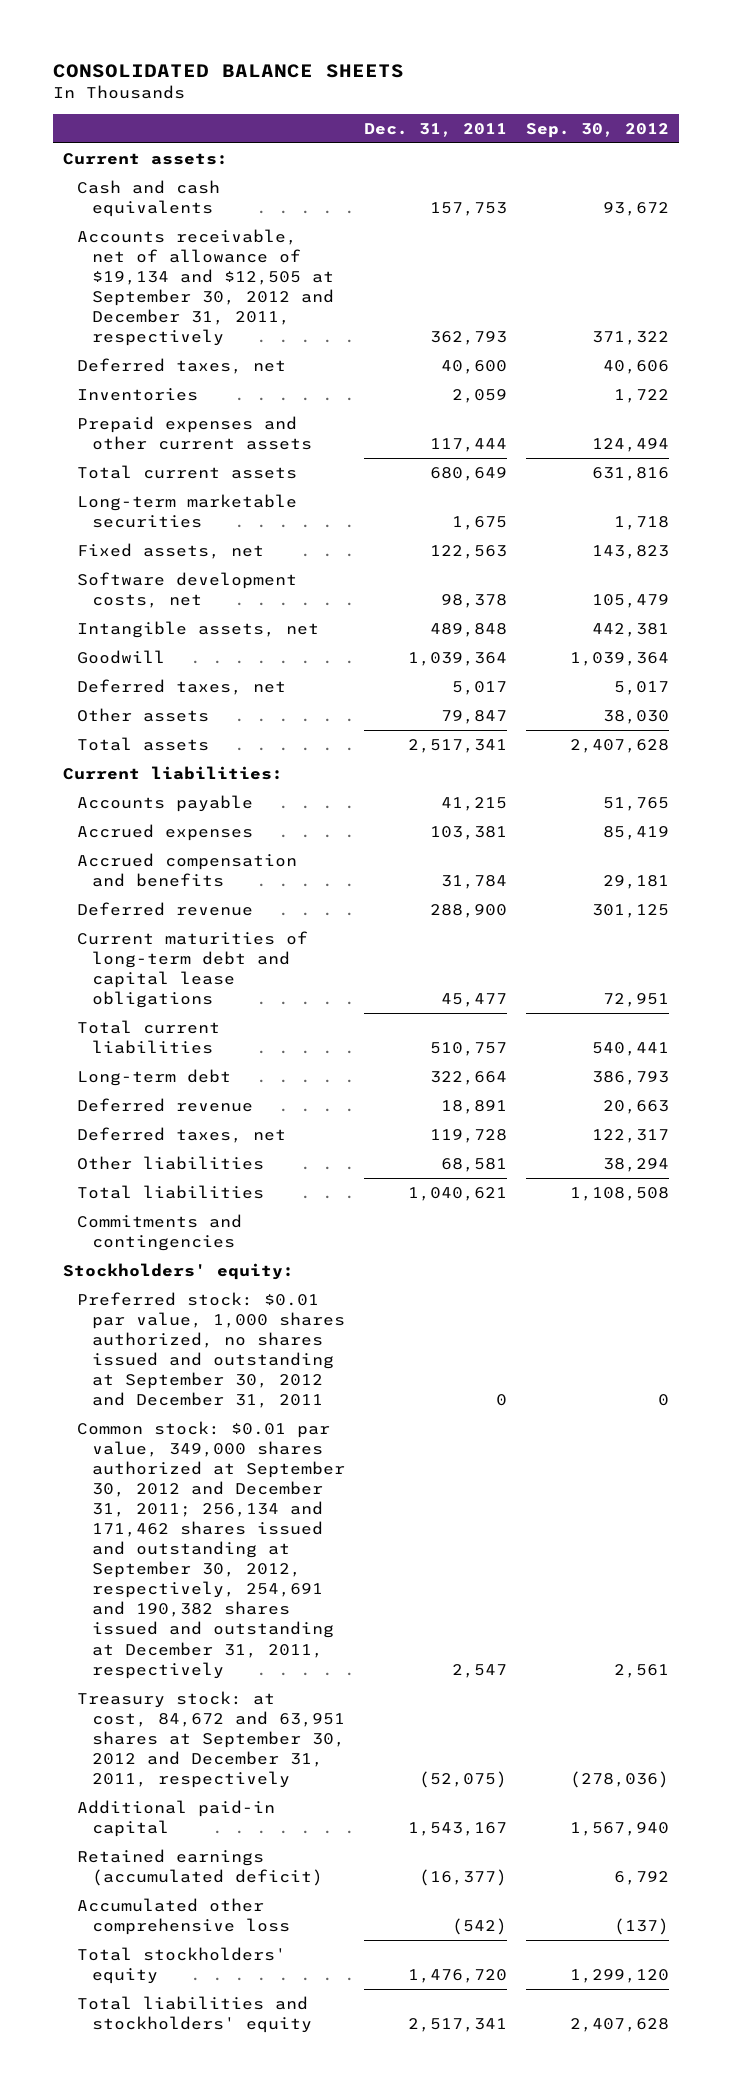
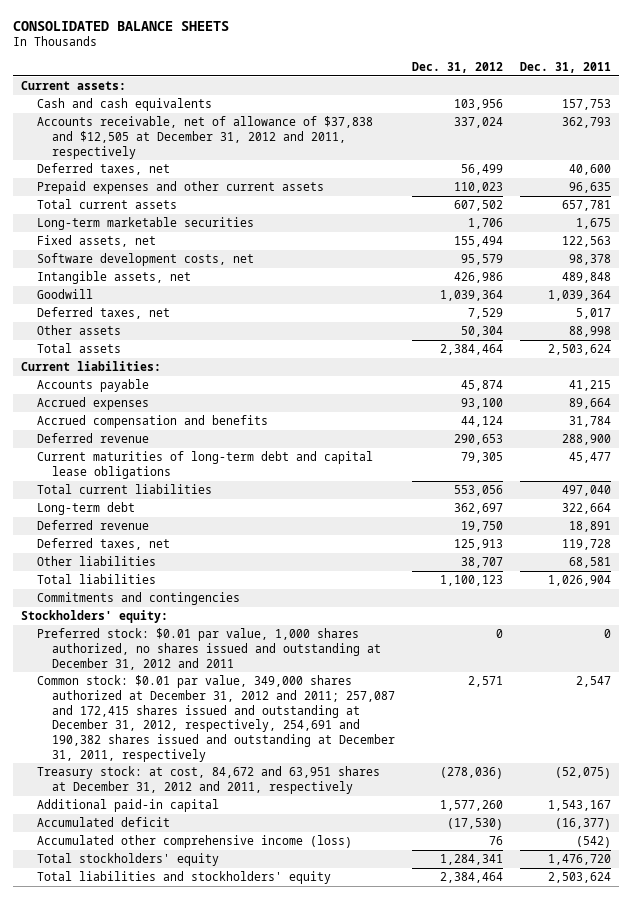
- | Dec. 31, 2011 | Sep. 30, 2012
+ | Dec. 31, 2012 | Dec. 31, 2011
- Accounts receivable, net of allowance of $19,134 and $12,505 at September 30, 2012 and December 31, 2011, respectively | 362,793 | 371,322
+ Accounts receivable, net of allowance of $37,838 and $12,505 at December 31, 2012 and 2011, respectively | 337,024 | 362,793
- Inventories | 2,059 | 1,722
- Prepaid expenses and other current assets | 117,444 | 124,494
- Total current assets | 680,649 | 631,816
+ Prepaid expenses and other current assets | 110,023 | 96,635
+ Total current assets | 607,502 | 657,781
- Other assets | 79,847 | 38,030
- Total assets | 2,517,341 | 2,407,628
+ Other assets | 50,304 | 88,998
+ Total assets | 2,384,464 | 2,503,624
- Accrued expenses | 103,381 | 85,419
+ Accrued expenses | 93,100 | 89,664
- Total current liabilities | 510,757 | 540,441
+ Total current liabilities | 553,056 | 497,040
- Total liabilities | 1,040,621 | 1,108,508
+ Total liabilities | 1,100,123 | 1,026,904
- Preferred stock: $0.01 par value, 1,000 shares authorized, no shares issued and outstanding at September 30, 2012 and December 31, 2011 | 0 | 0
- Common stock: $0.01 par value, 349,000 shares authorized at September 30, 2012 and December 31, 2011; 256,134 and 171,462 shares issued and outstanding at September 30, 2012, respectively, 254,691 and 190,382 shares issued and outstanding at December 31, 2011, respectively | 2,547 | 2,561
- Treasury stock: at cost, 84,672 and 63,951 shares at September 30, 2012 and December 31, 2011, respectively | (52,075) | (278,036)
+ Preferred stock: $0.01 par value, 1,000 shares authorized, no shares issued and outstanding at December 31, 2012 and 2011 | 0 | 0
+ Common stock: $0.01 par value, 349,000 shares authorized at December 31, 2012 and 2011; 257,087 and 172,415 shares issued and outstanding at December 31, 2012, respectively, 254,691 and 190,382 shares issued and outstanding at December 31, 2011, respectively | 2,571 | 2,547
+ Treasury stock: at cost, 84,672 and 63,951 shares at December 31, 2012 and 2011, respectively | (278,036) | (52,075)
- Retained earnings (accumulated deficit) | (16,377) | 6,792
- Accumulated other comprehensive loss | (542) | (137)
+ Accumulated deficit | (17,530) | (16,377)
+ Accumulated other comprehensive income (loss) | 76 | (542)
- Total liabilities and stockholders' equity | 2,517,341 | 2,407,628
+ Total liabilities and stockholders' equity | 2,384,464 | 2,503,624

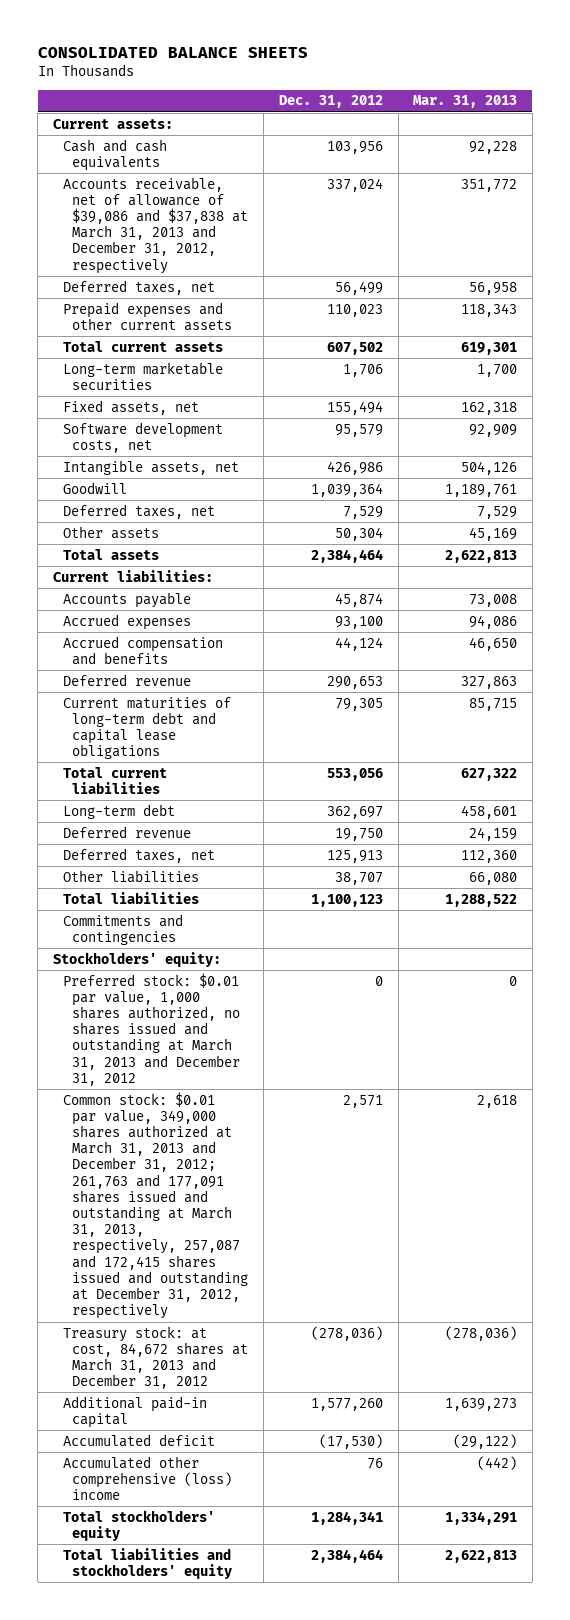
- | Dec. 31, 2012 | Dec. 31, 2011
+ | Dec. 31, 2012 | Mar. 31, 2013
- Accounts receivable, net of allowance of $37,838 and $12,505 at December 31, 2012 and 2011, respectively | 337,024 | 362,793
+ Accounts receivable, net of allowance of $39,086 and $37,838 at March 31, 2013 and December 31, 2012, respectively | 337,024 | 351,772
- Preferred stock: $0.01 par value, 1,000 shares authorized, no shares issued and outstanding at December 31, 2012 and 2011 | 0 | 0
- Common stock: $0.01 par value, 349,000 shares authorized at December 31, 2012 and 2011; 257,087 and 172,415 shares issued and outstanding at December 31, 2012, respectively, 254,691 and 190,382 shares issued and outstanding at December 31, 2011, respectively | 2,571 | 2,547
- Treasury stock: at cost, 84,672 and 63,951 shares at December 31, 2012 and 2011, respectively | (278,036) | (52,075)
+ Preferred stock: $0.01 par value, 1,000 shares authorized, no shares issued and outstanding at March 31, 2013 and December 31, 2012 | 0 | 0
+ Common stock: $0.01 par value, 349,000 shares authorized at March 31, 2013 and December 31, 2012; 261,763 and 177,091 shares issued and outstanding at March 31, 2013, respectively, 257,087 and 172,415 shares issued and outstanding at December 31, 2012, respectively | 2,571 | 2,618
+ Treasury stock: at cost, 84,672 shares at March 31, 2013 and December 31, 2012 | (278,036) | (278,036)
- Accumulated other comprehensive income (loss) | 76 | (542)
+ Accumulated other comprehensive (loss) income | 76 | (442)

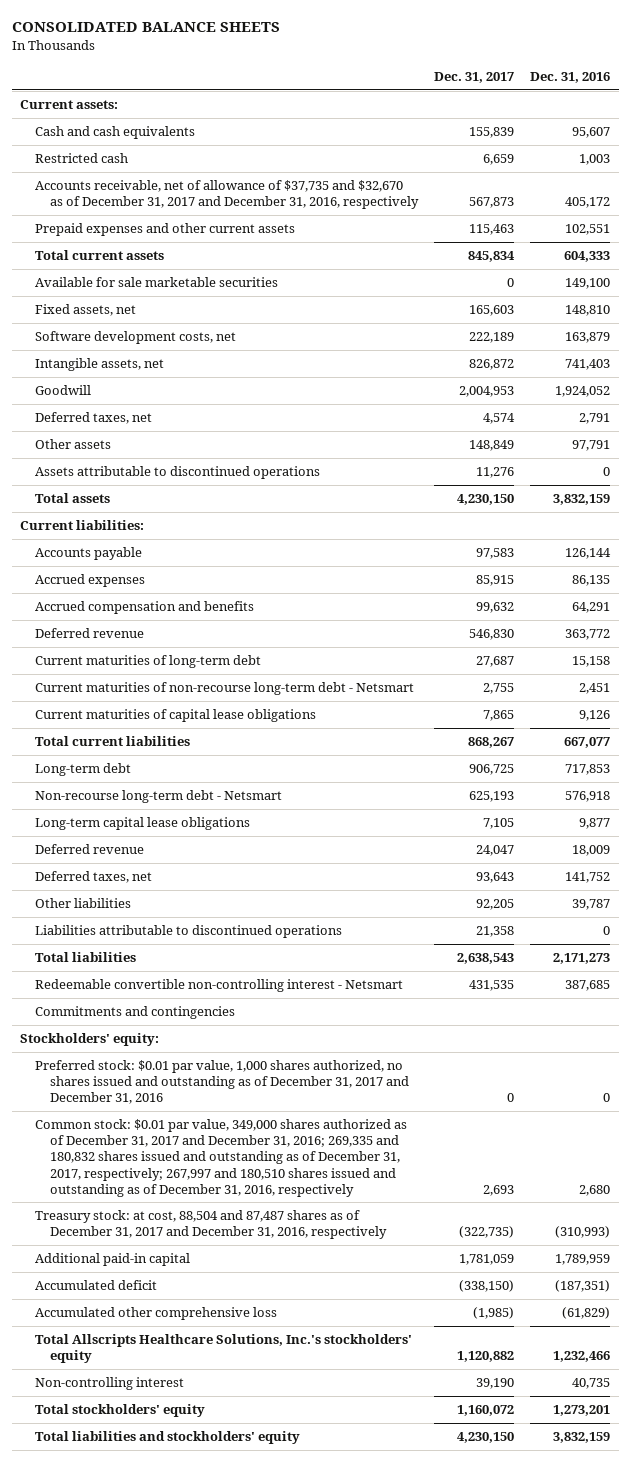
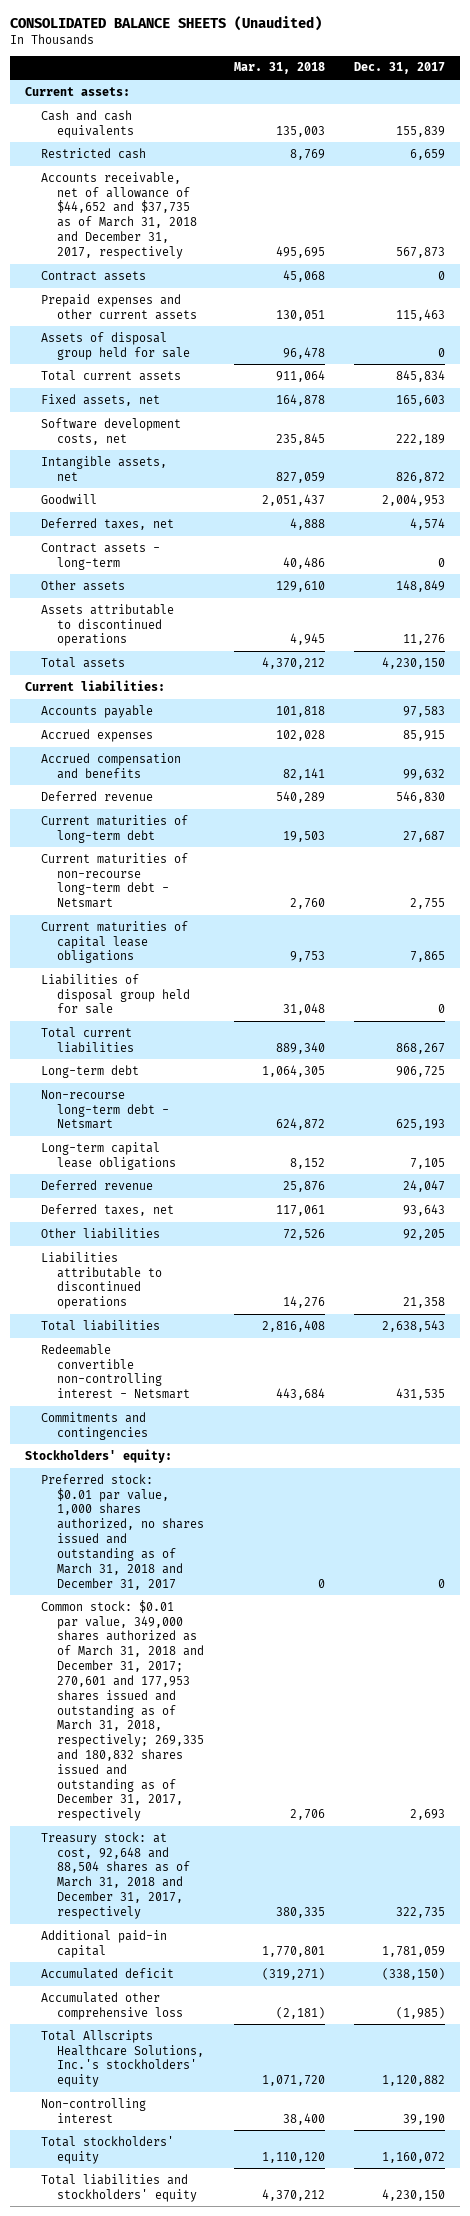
- CONSOLIDATED BALANCE SHEETS
+ CONSOLIDATED BALANCE SHEETS (Unaudited)
- | Dec. 31, 2017 | Dec. 31, 2016
+ | Mar. 31, 2018 | Dec. 31, 2017
- Accounts receivable, net of allowance of $37,735 and $32,670 as of December 31, 2017 and December 31, 2016, respectively | 567,873 | 405,172
+ Accounts receivable, net of allowance of $44,652 and $37,735 as of March 31, 2018 and December 31, 2017, respectively | 495,695 | 567,873
+ Contract assets | 45,068 | 0
+ Assets of disposal group held for sale | 96,478 | 0
- Available for sale marketable securities | 0 | 149,100
+ Contract assets - long-term | 40,486 | 0
+ Liabilities of disposal group held for sale | 31,048 | 0
- Preferred stock: $0.01 par value, 1,000 shares authorized, no shares issued and outstanding as of December 31, 2017 and December 31, 2016 | 0 | 0
- Common stock: $0.01 par value, 349,000 shares authorized as of December 31, 2017 and December 31, 2016; 269,335 and 180,832 shares issued and outstanding as of December 31, 2017, respectively; 267,997 and 180,510 shares issued and outstanding as of December 31, 2016, respectively | 2,693 | 2,680
- Treasury stock: at cost, 88,504 and 87,487 shares as of December 31, 2017 and December 31, 2016, respectively | (322,735) | (310,993)
+ Preferred stock: $0.01 par value, 1,000 shares authorized, no shares issued and outstanding as of March 31, 2018 and December 31, 2017 | 0 | 0
+ Common stock: $0.01 par value, 349,000 shares authorized as of March 31, 2018 and December 31, 2017; 270,601 and 177,953 shares issued and outstanding as of March 31, 2018, respectively; 269,335 and 180,832 shares issued and outstanding as of December 31, 2017, respectively | 2,706 | 2,693
+ Treasury stock: at cost, 92,648 and 88,504 shares as of March 31, 2018 and December 31, 2017, respectively | 380,335 | 322,735

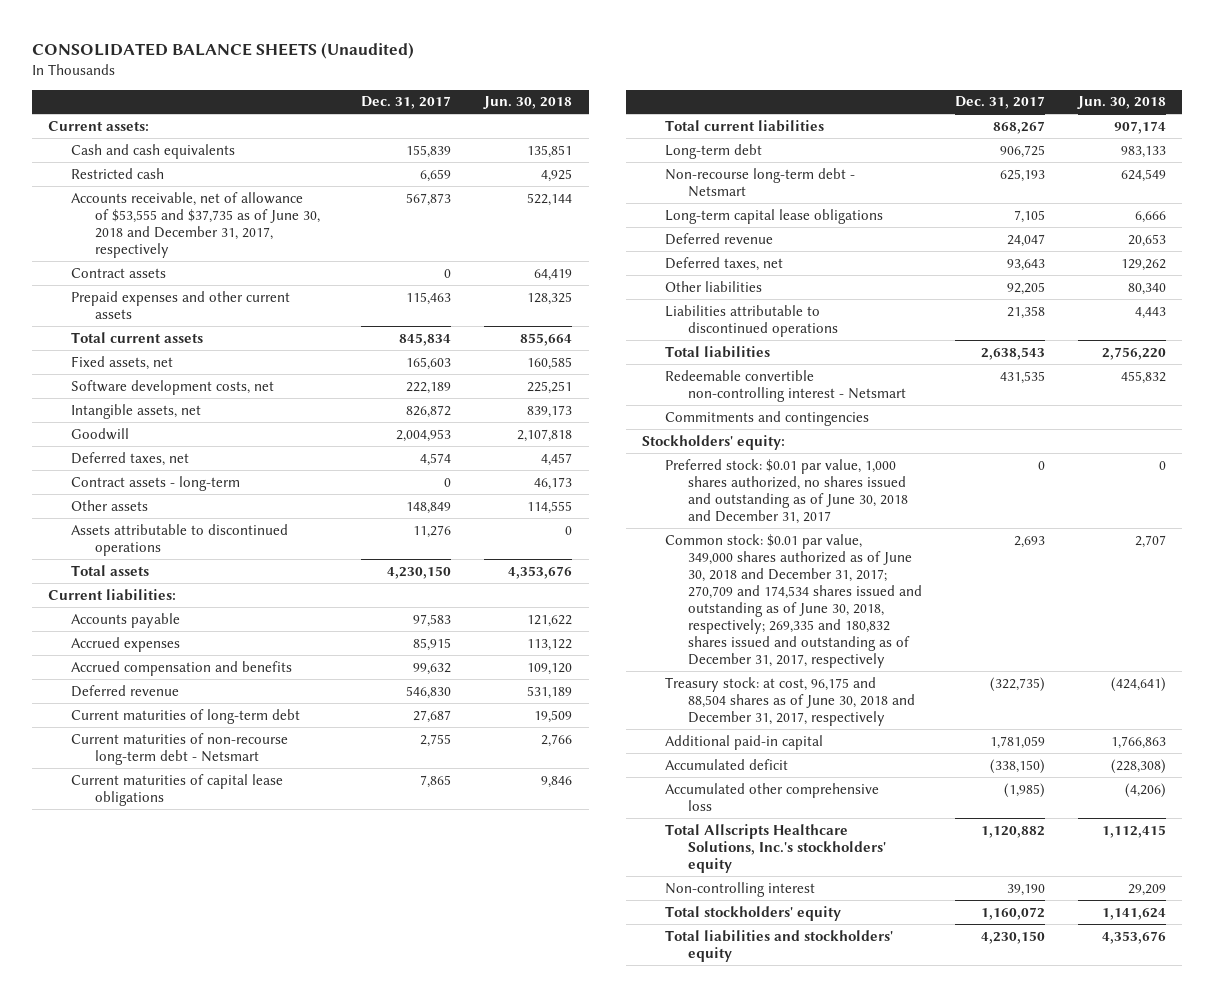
- | Mar. 31, 2018 | Dec. 31, 2017
+ | Dec. 31, 2017 | Jun. 30, 2018
- Accounts receivable, net of allowance of $44,652 and $37,735 as of March 31, 2018 and December 31, 2017, respectively | 495,695 | 567,873
+ Accounts receivable, net of allowance of $53,555 and $37,735 as of June 30, 2018 and December 31, 2017, respectively | 567,873 | 522,144
- Assets of disposal group held for sale | 96,478 | 0
- Liabilities of disposal group held for sale | 31,048 | 0
- Preferred stock: $0.01 par value, 1,000 shares authorized, no shares issued and outstanding as of March 31, 2018 and December 31, 2017 | 0 | 0
- Common stock: $0.01 par value, 349,000 shares authorized as of March 31, 2018 and December 31, 2017; 270,601 and 177,953 shares issued and outstanding as of March 31, 2018, respectively; 269,335 and 180,832 shares issued and outstanding as of December 31, 2017, respectively | 2,706 | 2,693
- Treasury stock: at cost, 92,648 and 88,504 shares as of March 31, 2018 and December 31, 2017, respectively | 380,335 | 322,735
+ Preferred stock: $0.01 par value, 1,000 shares authorized, no shares issued and outstanding as of June 30, 2018 and December 31, 2017 | 0 | 0
+ Common stock: $0.01 par value, 349,000 shares authorized as of June 30, 2018 and December 31, 2017; 270,709 and 174,534 shares issued and outstanding as of June 30, 2018, respectively; 269,335 and 180,832 shares issued and outstanding as of December 31, 2017, respectively | 2,693 | 2,707
+ Treasury stock: at cost, 96,175 and 88,504 shares as of June 30, 2018 and December 31, 2017, respectively | (322,735) | (424,641)

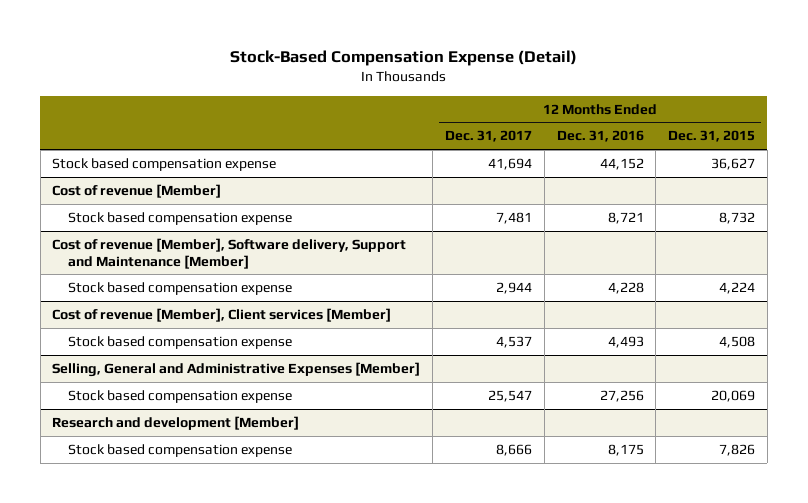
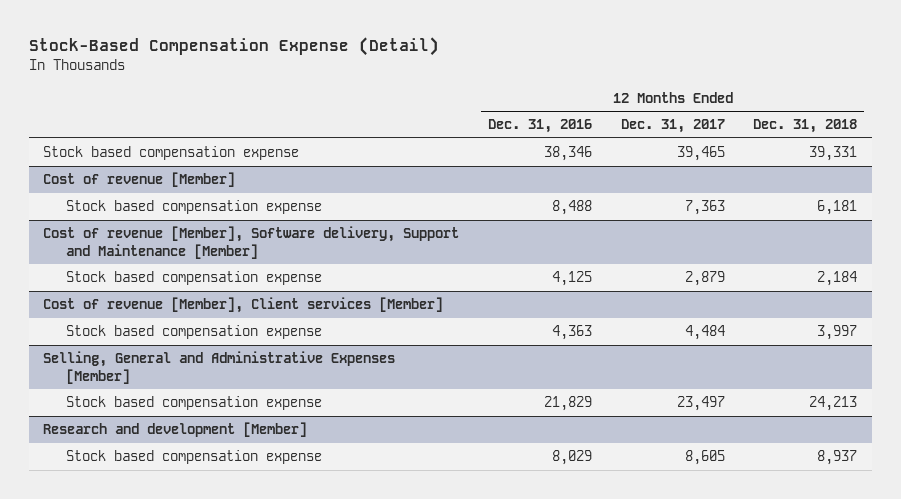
- | 12 Months Ended Dec. 31, 2017 | 12 Months Ended Dec. 31, 2016 | 12 Months Ended Dec. 31, 2015
+ | 12 Months Ended Dec. 31, 2016 | 12 Months Ended Dec. 31, 2017 | 12 Months Ended Dec. 31, 2018
- Stock based compensation expense | 41,694 | 44,152 | 36,627
+ Stock based compensation expense | 38,346 | 39,465 | 39,331
@ Cost of revenue [Member]
- Stock based compensation expense | 7,481 | 8,721 | 8,732
+ Stock based compensation expense | 8,488 | 7,363 | 6,181
@ Cost of revenue [Member], Software delivery, Support and Maintenance [Member]
- Stock based compensation expense | 2,944 | 4,228 | 4,224
+ Stock based compensation expense | 4,125 | 2,879 | 2,184
@ Cost of revenue [Member], Client services [Member]
- Stock based compensation expense | 4,537 | 4,493 | 4,508
+ Stock based compensation expense | 4,363 | 4,484 | 3,997
@ Selling, General and Administrative Expenses [Member]
- Stock based compensation expense | 25,547 | 27,256 | 20,069
+ Stock based compensation expense | 21,829 | 23,497 | 24,213
@ Research and development [Member]
- Stock based compensation expense | 8,666 | 8,175 | 7,826
+ Stock based compensation expense | 8,029 | 8,605 | 8,937

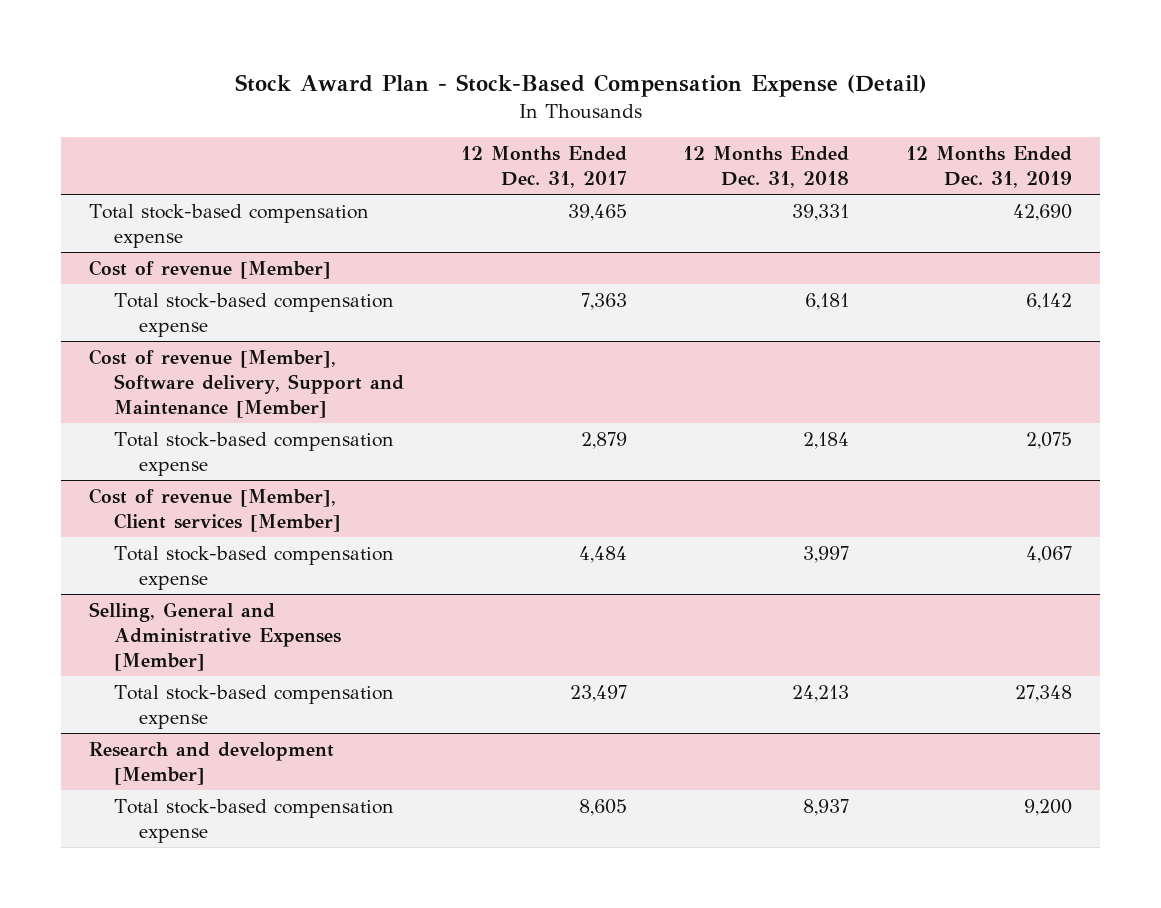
- Stock-Based Compensation Expense (Detail)
+ Stock Award Plan - Stock-Based Compensation Expense (Detail)
- | 12 Months Ended Dec. 31, 2016 | 12 Months Ended Dec. 31, 2017 | 12 Months Ended Dec. 31, 2018
+ | 12 Months Ended Dec. 31, 2017 | 12 Months Ended Dec. 31, 2018 | 12 Months Ended Dec. 31, 2019
- Stock based compensation expense | 38,346 | 39,465 | 39,331
+ Total stock-based compensation expense | 39,465 | 39,331 | 42,690
@ Cost of revenue [Member]
- Stock based compensation expense | 8,488 | 7,363 | 6,181
+ Total stock-based compensation expense | 7,363 | 6,181 | 6,142
@ Cost of revenue [Member], Software delivery, Support and Maintenance [Member]
- Stock based compensation expense | 4,125 | 2,879 | 2,184
+ Total stock-based compensation expense | 2,879 | 2,184 | 2,075
@ Cost of revenue [Member], Client services [Member]
- Stock based compensation expense | 4,363 | 4,484 | 3,997
+ Total stock-based compensation expense | 4,484 | 3,997 | 4,067
@ Selling, General and Administrative Expenses [Member]
- Stock based compensation expense | 21,829 | 23,497 | 24,213
+ Total stock-based compensation expense | 23,497 | 24,213 | 27,348
@ Research and development [Member]
- Stock based compensation expense | 8,029 | 8,605 | 8,937
+ Total stock-based compensation expense | 8,605 | 8,937 | 9,200

